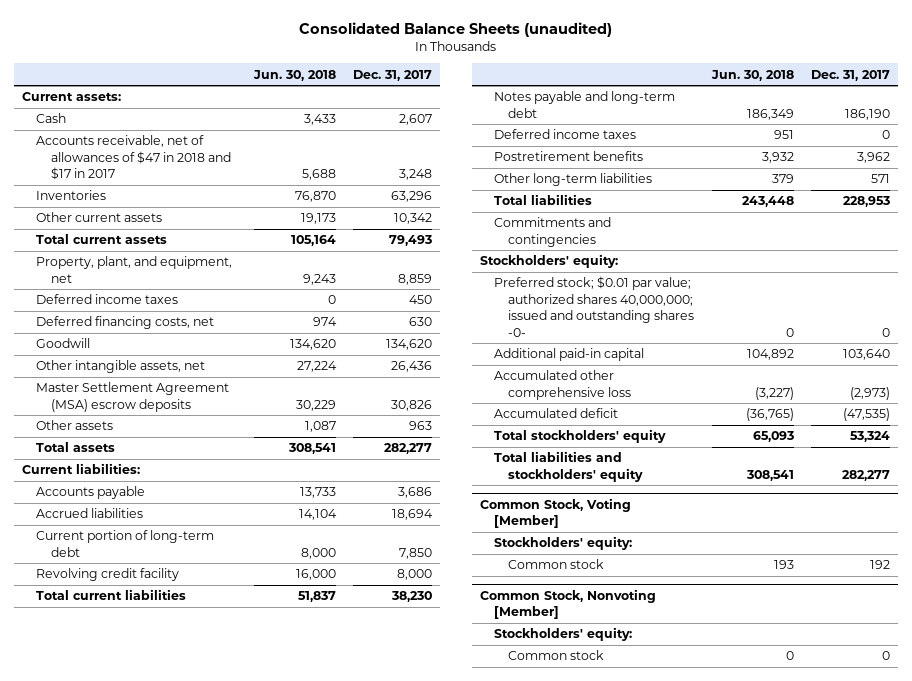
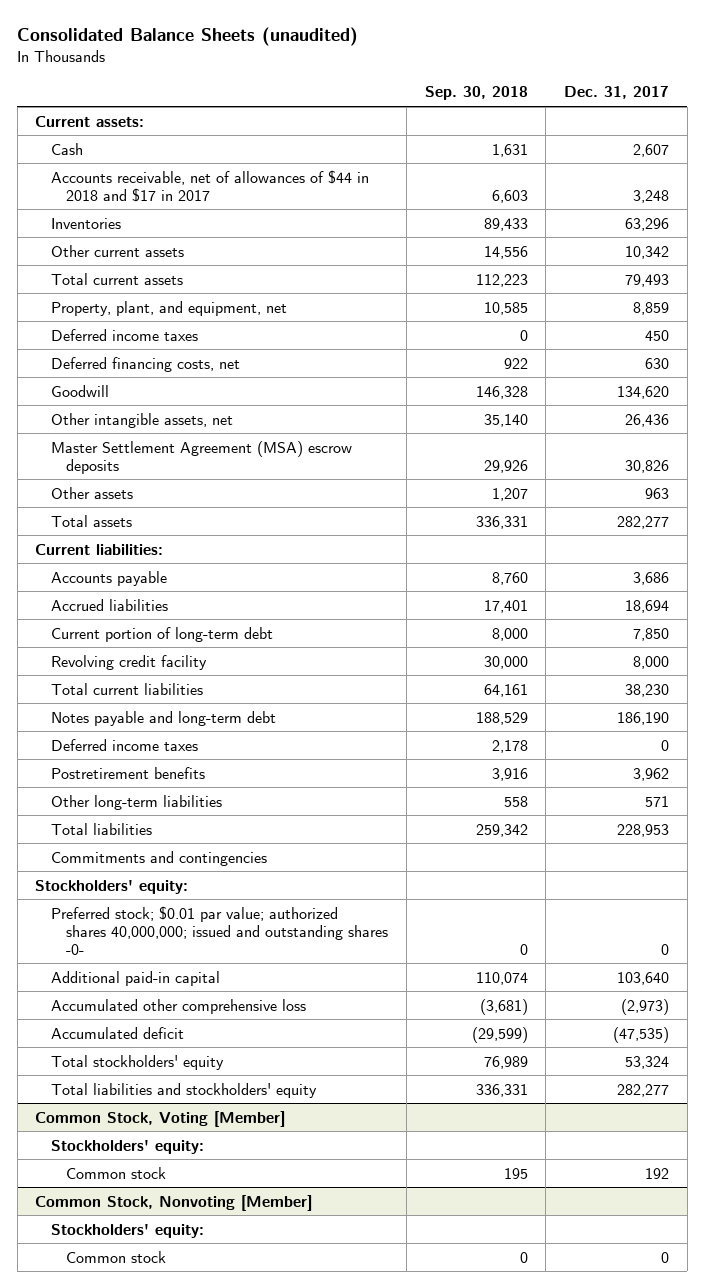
- | Jun. 30, 2018 | Dec. 31, 2017
+ | Sep. 30, 2018 | Dec. 31, 2017
- Accounts receivable, net of allowances of $47 in 2018 and $17 in 2017 | 5,688 | 3,248
+ Accounts receivable, net of allowances of $44 in 2018 and $17 in 2017 | 6,603 | 3,248

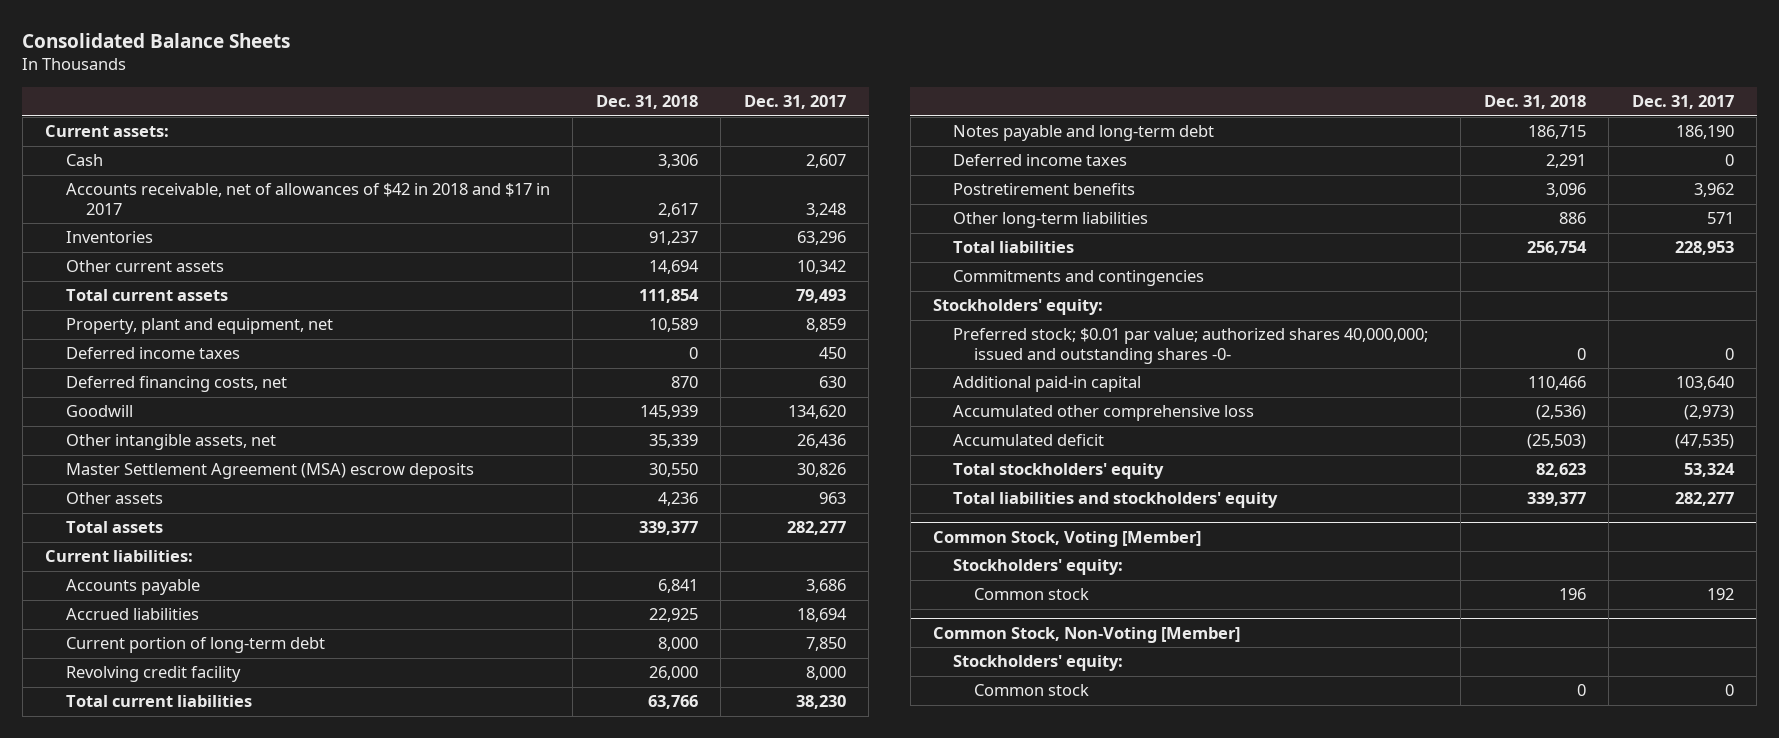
- Consolidated Balance Sheets (unaudited)
+ Consolidated Balance Sheets
- | Sep. 30, 2018 | Dec. 31, 2017
+ | Dec. 31, 2018 | Dec. 31, 2017
- Accounts receivable, net of allowances of $44 in 2018 and $17 in 2017 | 6,603 | 3,248
+ Accounts receivable, net of allowances of $42 in 2018 and $17 in 2017 | 2,617 | 3,248
- Property, plant, and equipment, net | 10,585 | 8,859
+ Property, plant and equipment, net | 10,589 | 8,859
- Common Stock, Nonvoting [Member]
+ Common Stock, Non-Voting [Member]

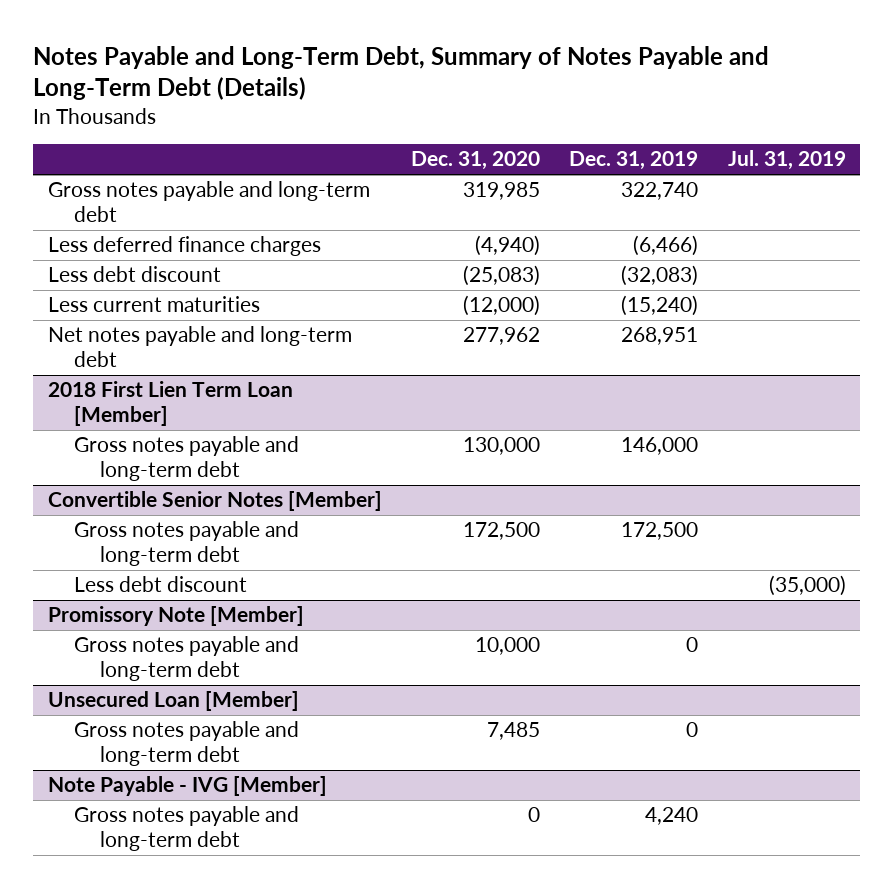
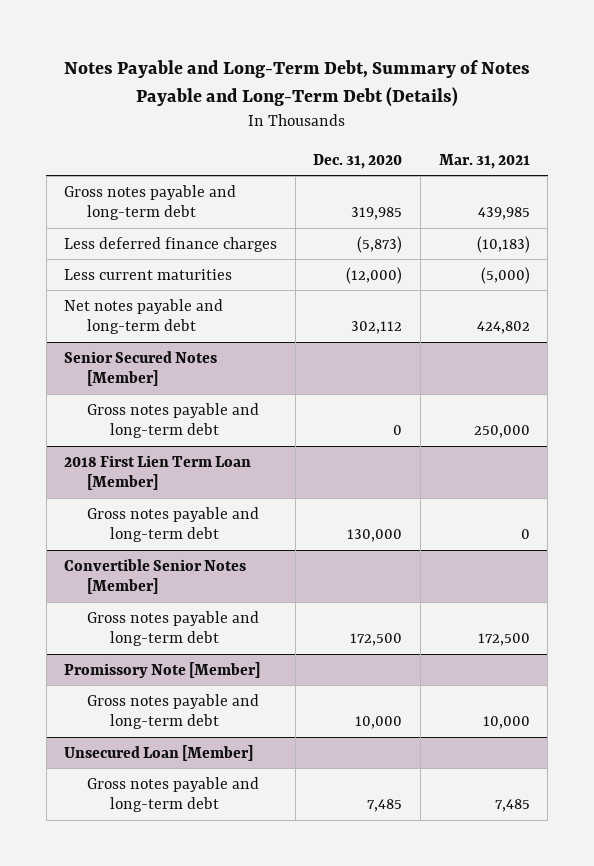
- | Dec. 31, 2020 | Dec. 31, 2019 | Jul. 31, 2019
+ | Dec. 31, 2020 | Mar. 31, 2021
- Less deferred finance charges | (4,940) | (6,466) |
- Less debt discount | (25,083) | (32,083) |
+ Less deferred finance charges | (5,873) | (10,183)
- Net notes payable and long-term debt | 277,962 | 268,951 |
+ Net notes payable and long-term debt | 302,112 | 424,802
+ Senior Secured Notes [Member]
+ Gross notes payable and long-term debt | 0 | 250,000
@ Convertible Senior Notes [Member]
- Less debt discount | | | (35,000)
- Note Payable - IVG [Member]
- Gross notes payable and long-term debt | 0 | 4,240 |

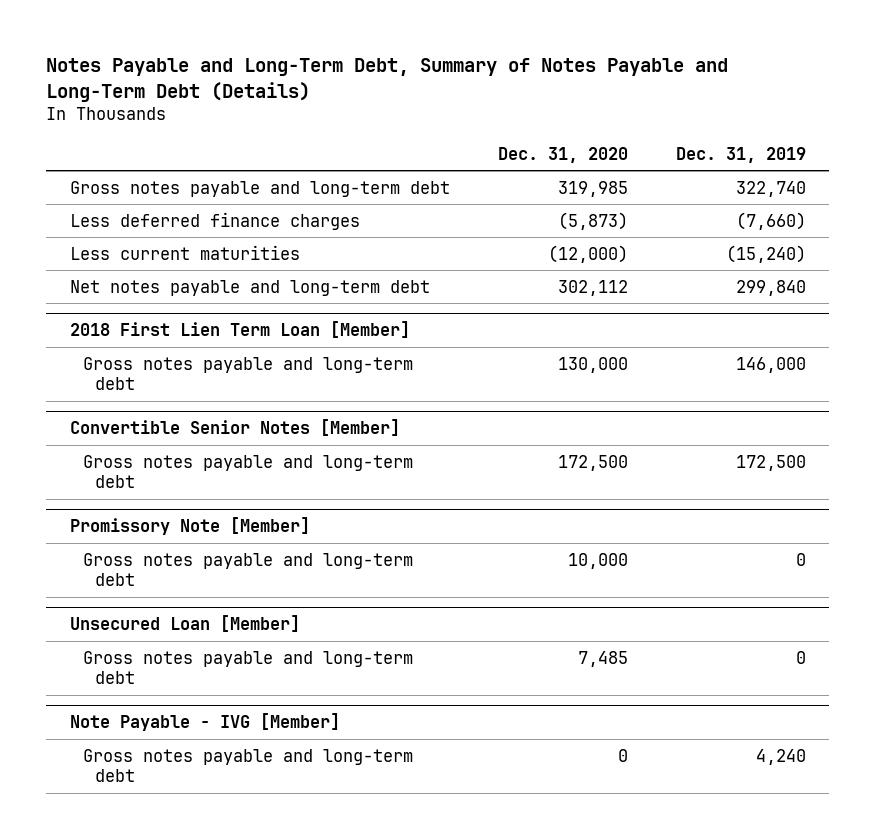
- | Dec. 31, 2020 | Mar. 31, 2021
+ | Dec. 31, 2020 | Dec. 31, 2019
- Senior Secured Notes [Member]
- Gross notes payable and long-term debt | 0 | 250,000
+ Note Payable - IVG [Member]
+ Gross notes payable and long-term debt | 0 | 4,240

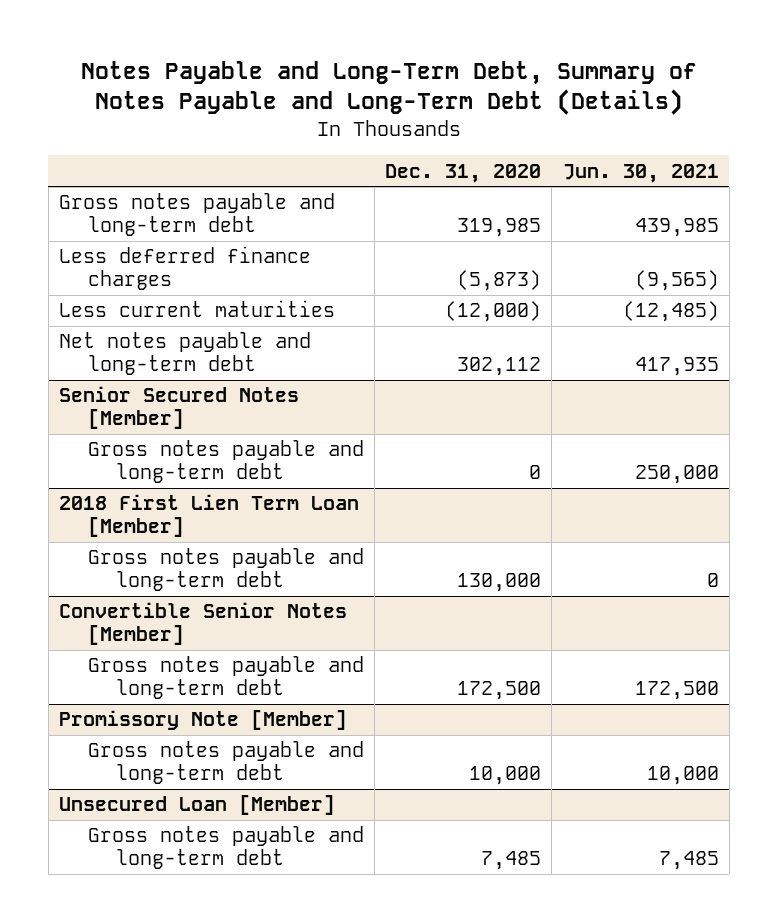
- | Dec. 31, 2020 | Dec. 31, 2019
+ | Dec. 31, 2020 | Jun. 30, 2021
+ Senior Secured Notes [Member]
+ Gross notes payable and long-term debt | 0 | 250,000
- Note Payable - IVG [Member]
- Gross notes payable and long-term debt | 0 | 4,240

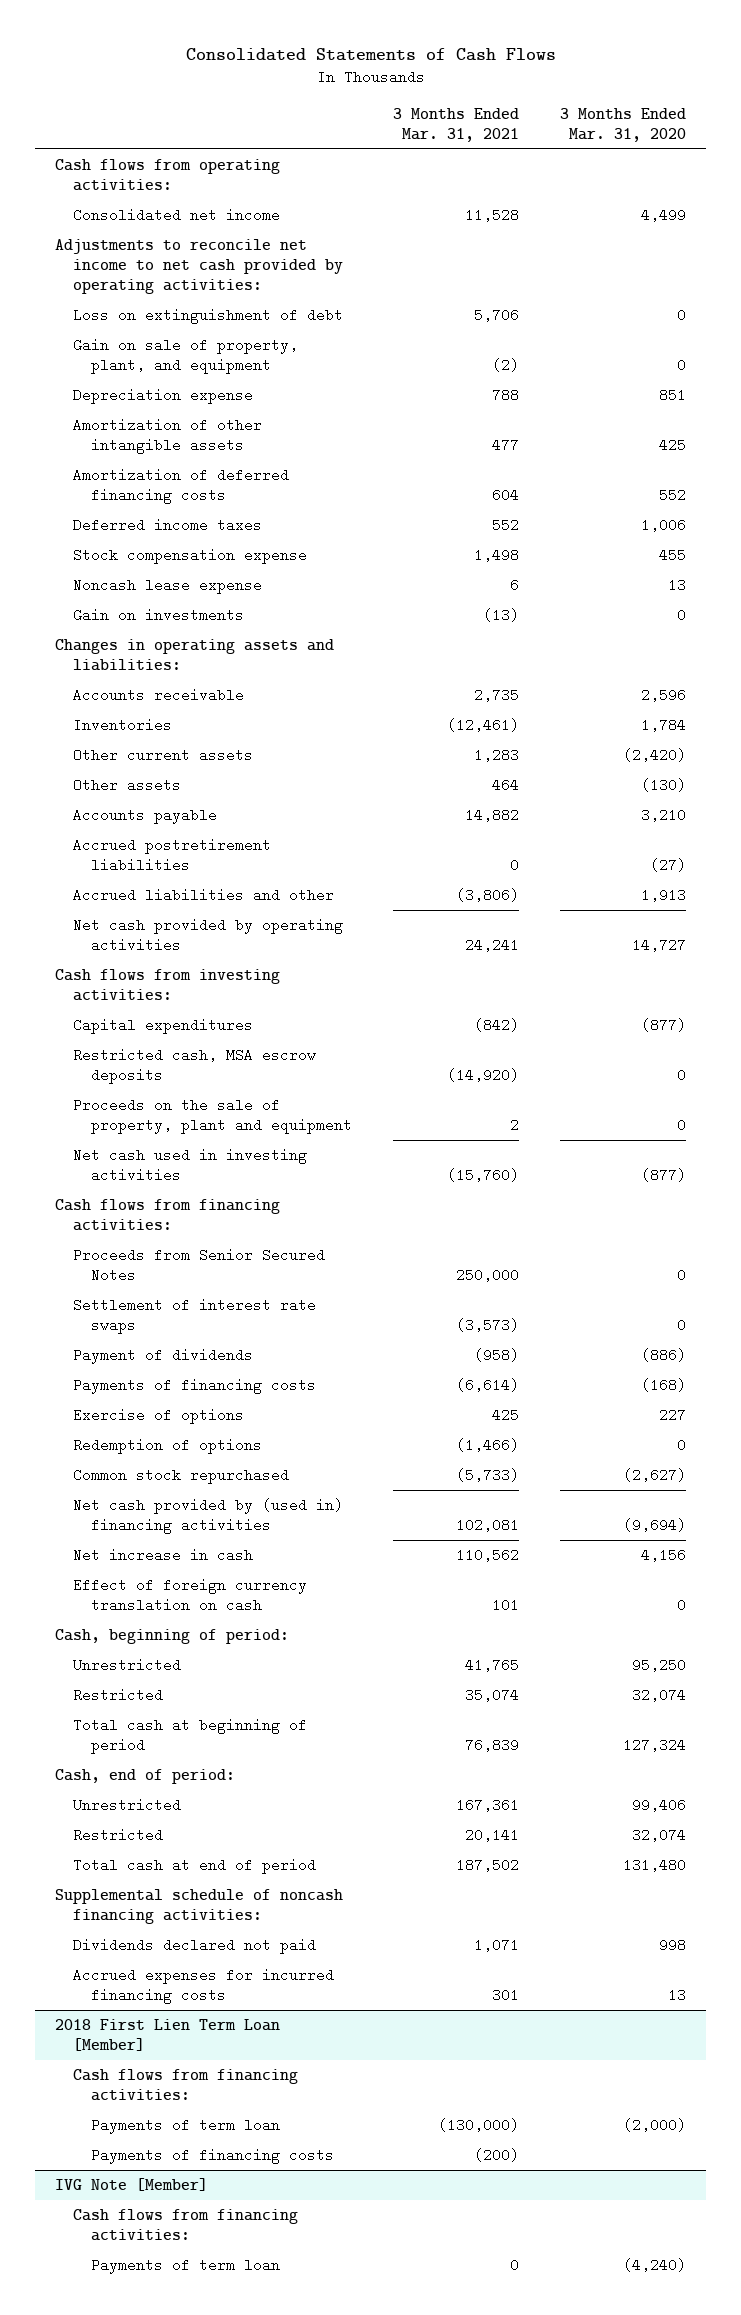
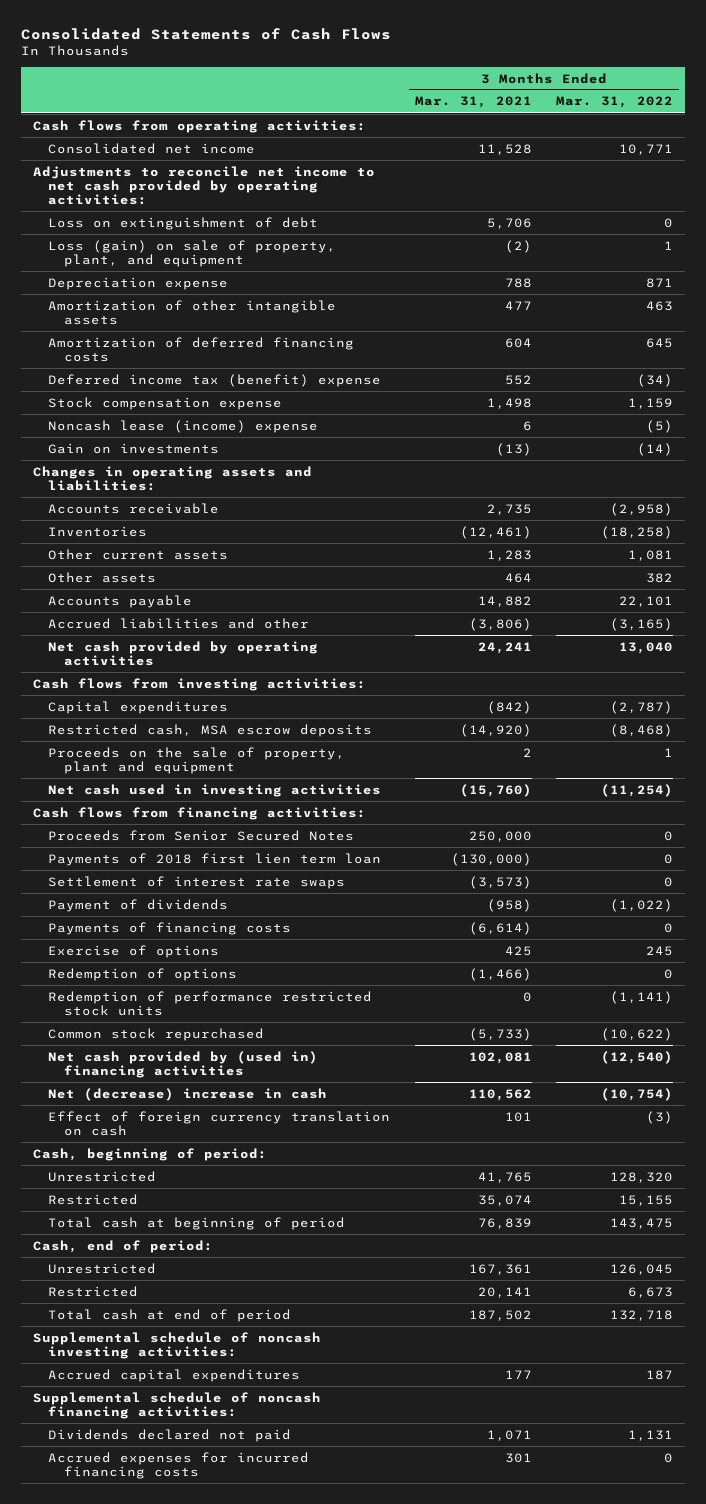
- | 3 Months Ended Mar. 31, 2021 | 3 Months Ended Mar. 31, 2020
+ | 3 Months Ended Mar. 31, 2021 | 3 Months Ended Mar. 31, 2022
- Gain on sale of property, plant, and equipment | (2) | 0
+ Loss (gain) on sale of property, plant, and equipment | (2) | 1
- Deferred income taxes | 552 | 1,006
+ Deferred income tax (benefit) expense | 552 | (34)
- Noncash lease expense | 6 | 13
+ Noncash lease (income) expense | 6 | (5)
- Accrued postretirement liabilities | 0 | (27)
+ Payments of 2018 first lien term loan | (130,000) | 0
+ Redemption of performance restricted stock units | 0 | (1,141)
- Net increase in cash | 110,562 | 4,156
+ Net (decrease) increase in cash | 110,562 | (10,754)
+ Supplemental schedule of noncash investing activities:
+ Accrued capital expenditures | 177 | 187
- 2018 First Lien Term Loan [Member]
- Cash flows from financing activities:
- Payments of term loan | (130,000) | (2,000)
- Payments of financing costs | (200) |
- IVG Note [Member]
- Cash flows from financing activities:
- Payments of term loan | 0 | (4,240)

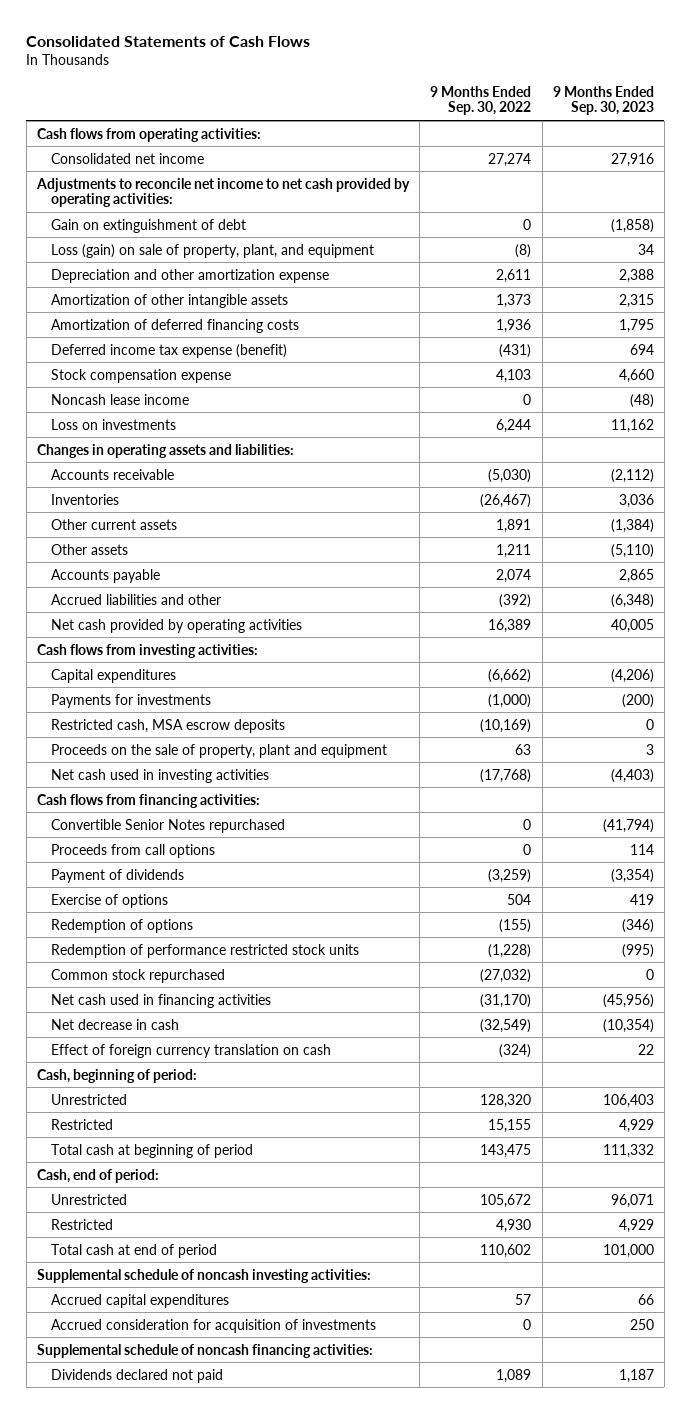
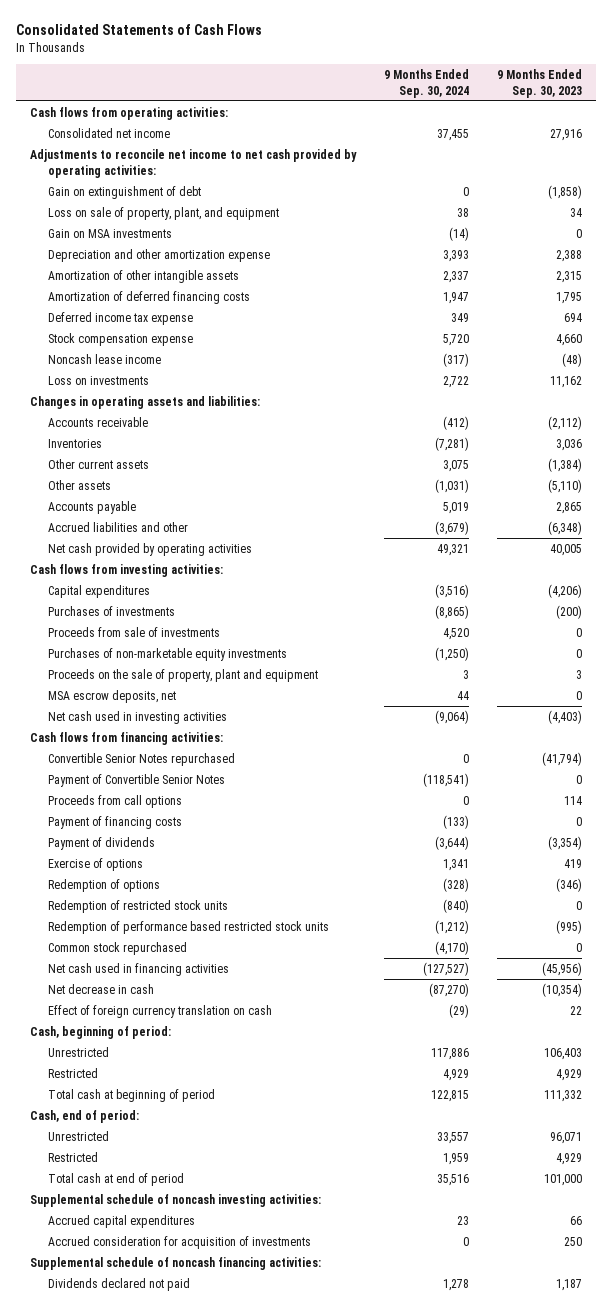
- | 9 Months Ended Sep. 30, 2022 | 9 Months Ended Sep. 30, 2023
+ | 9 Months Ended Sep. 30, 2024 | 9 Months Ended Sep. 30, 2023
- Loss (gain) on sale of property, plant, and equipment | (8) | 34
+ Loss on sale of property, plant, and equipment | 38 | 34
+ Gain on MSA investments | (14) | 0
- Deferred income tax expense (benefit) | (431) | 694
+ Deferred income tax expense | 349 | 694
- Payments for investments | (1,000) | (200)
- Restricted cash, MSA escrow deposits | (10,169) | 0
+ Purchases of investments | (8,865) | (200)
+ Proceeds from sale of investments | 4,520 | 0
+ Purchases of non-marketable equity investments | (1,250) | 0
+ MSA escrow deposits, net | 44 | 0
+ Payment of Convertible Senior Notes | (118,541) | 0
+ Payment of financing costs | (133) | 0
- Redemption of performance restricted stock units | (1,228) | (995)
+ Redemption of restricted stock units | (840) | 0
+ Redemption of performance based restricted stock units | (1,212) | (995)

